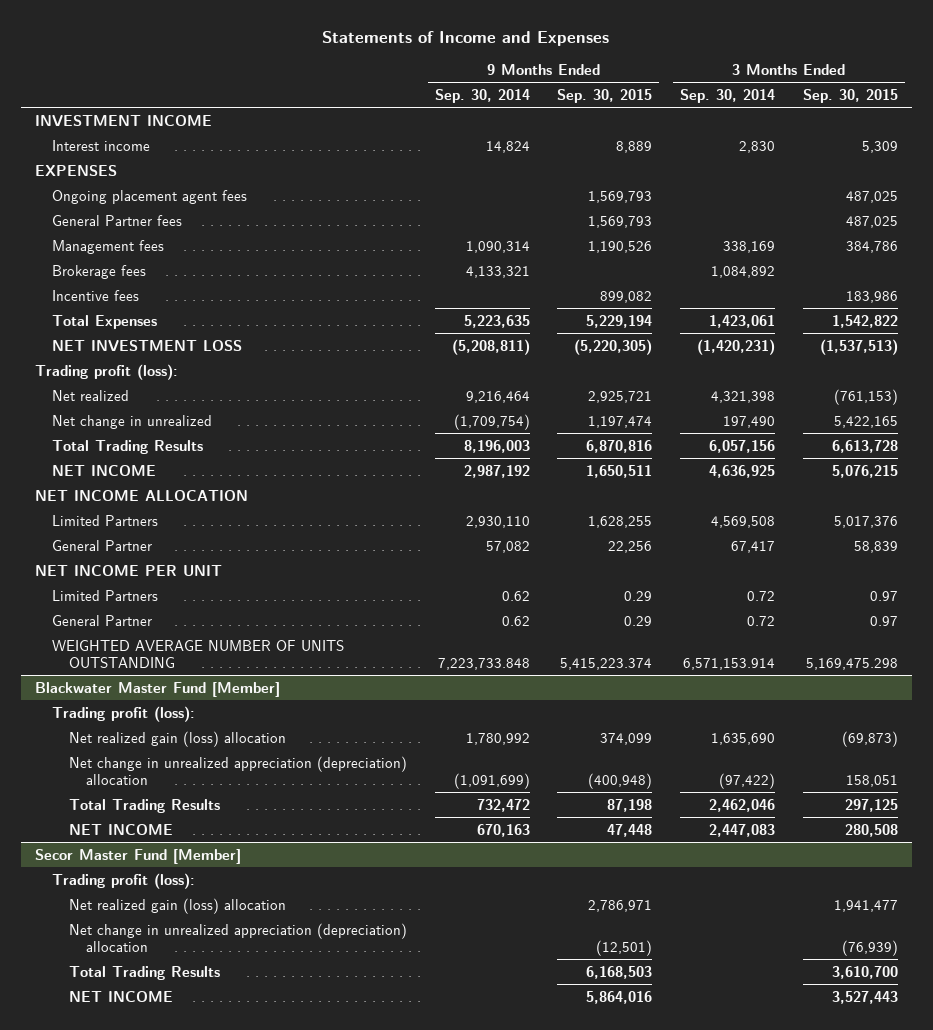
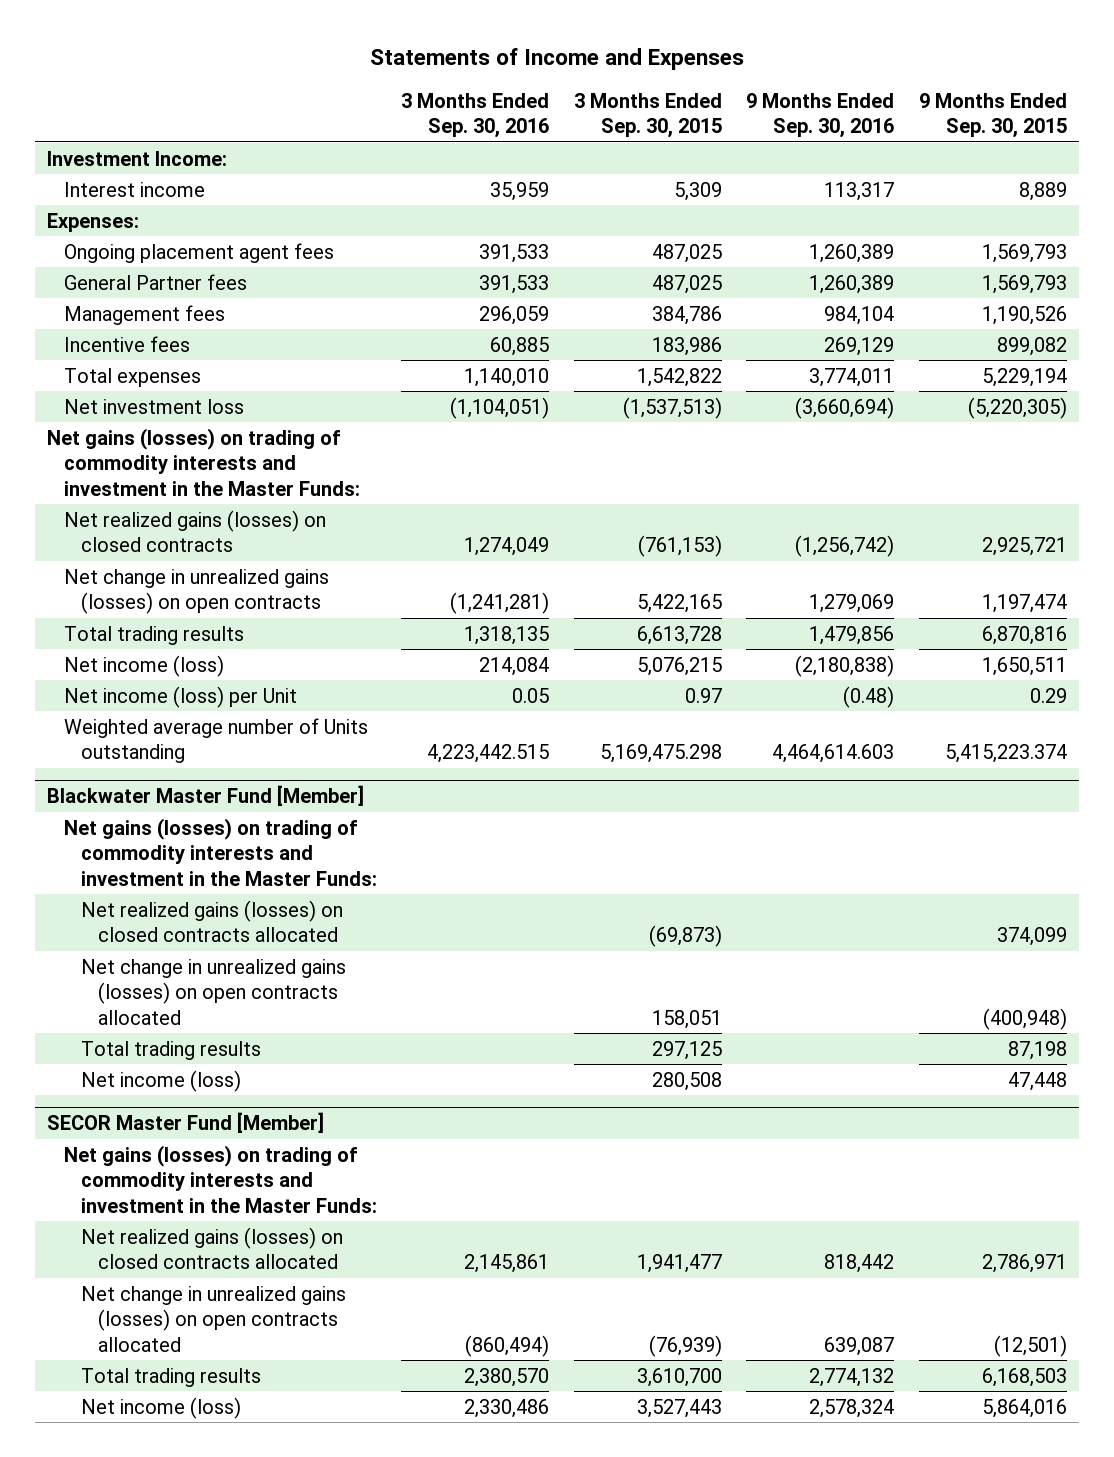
- | 9 Months Ended Sep. 30, 2014 | 9 Months Ended Sep. 30, 2015 | 3 Months Ended Sep. 30, 2014 | 3 Months Ended Sep. 30, 2015
+ | 3 Months Ended Sep. 30, 2016 | 3 Months Ended Sep. 30, 2015 | 9 Months Ended Sep. 30, 2016 | 9 Months Ended Sep. 30, 2015
- INVESTMENT INCOME
+ Investment Income:
- EXPENSES
+ Expenses:
- Brokerage fees | 4,133,321 | | 1,084,892 |
- Total Expenses | 5,223,635 | 5,229,194 | 1,423,061 | 1,542,822
- NET INVESTMENT LOSS | (5,208,811) | (5,220,305) | (1,420,231) | (1,537,513)
- Trading profit (loss):
- Net realized | 9,216,464 | 2,925,721 | 4,321,398 | (761,153)
- Net change in unrealized | (1,709,754) | 1,197,474 | 197,490 | 5,422,165
- Total Trading Results | 8,196,003 | 6,870,816 | 6,057,156 | 6,613,728
- NET INCOME | 2,987,192 | 1,650,511 | 4,636,925 | 5,076,215
- NET INCOME ALLOCATION
- Limited Partners | 2,930,110 | 1,628,255 | 4,569,508 | 5,017,376
- General Partner | 57,082 | 22,256 | 67,417 | 58,839
- NET INCOME PER UNIT
- Limited Partners | 0.62 | 0.29 | 0.72 | 0.97
- General Partner | 0.62 | 0.29 | 0.72 | 0.97
- WEIGHTED AVERAGE NUMBER OF UNITS OUTSTANDING | 7,223,733.848 | 5,415,223.374 | 6,571,153.914 | 5,169,475.298
+ Total expenses | 1,140,010 | 1,542,822 | 3,774,011 | 5,229,194
+ Net investment loss | (1,104,051) | (1,537,513) | (3,660,694) | (5,220,305)
+ Net gains (losses) on trading of commodity interests and investment in the Master Funds:
+ Net realized gains (losses) on closed contracts | 1,274,049 | (761,153) | (1,256,742) | 2,925,721
+ Net change in unrealized gains (losses) on open contracts | (1,241,281) | 5,422,165 | 1,279,069 | 1,197,474
+ Total trading results | 1,318,135 | 6,613,728 | 1,479,856 | 6,870,816
+ Net income (loss) | 214,084 | 5,076,215 | (2,180,838) | 1,650,511
+ Net income (loss) per Unit | 0.05 | 0.97 | (0.48) | 0.29
+ Weighted average number of Units outstanding | 4,223,442.515 | 5,169,475.298 | 4,464,614.603 | 5,415,223.374
@ Blackwater Master Fund [Member]
- Trading profit (loss):
- Net realized gain (loss) allocation | 1,780,992 | 374,099 | 1,635,690 | (69,873)
- Net change in unrealized appreciation (depreciation) allocation | (1,091,699) | (400,948) | (97,422) | 158,051
- Total Trading Results | 732,472 | 87,198 | 2,462,046 | 297,125
- NET INCOME | 670,163 | 47,448 | 2,447,083 | 280,508
- Secor Master Fund [Member]
- Trading profit (loss):
- Net realized gain (loss) allocation | | 2,786,971 | | 1,941,477
- Net change in unrealized appreciation (depreciation) allocation | | (12,501) | | (76,939)
- Total Trading Results | | 6,168,503 | | 3,610,700
- NET INCOME | | 5,864,016 | | 3,527,443
@ Blackwater Master Fund [Member]
+ Net gains (losses) on trading of commodity interests and investment in the Master Funds:
+ Net realized gains (losses) on closed contracts allocated | | (69,873) | | 374,099
+ Net change in unrealized gains (losses) on open contracts allocated | | 158,051 | | (400,948)
+ Total trading results | | 297,125 | | 87,198
+ Net income (loss) | | 280,508 | | 47,448
+ SECOR Master Fund [Member]
+ Net gains (losses) on trading of commodity interests and investment in the Master Funds:
+ Net realized gains (losses) on closed contracts allocated | 2,145,861 | 1,941,477 | 818,442 | 2,786,971
+ Net change in unrealized gains (losses) on open contracts allocated | (860,494) | (76,939) | 639,087 | (12,501)
+ Total trading results | 2,380,570 | 3,610,700 | 2,774,132 | 6,168,503
+ Net income (loss) | 2,330,486 | 3,527,443 | 2,578,324 | 5,864,016

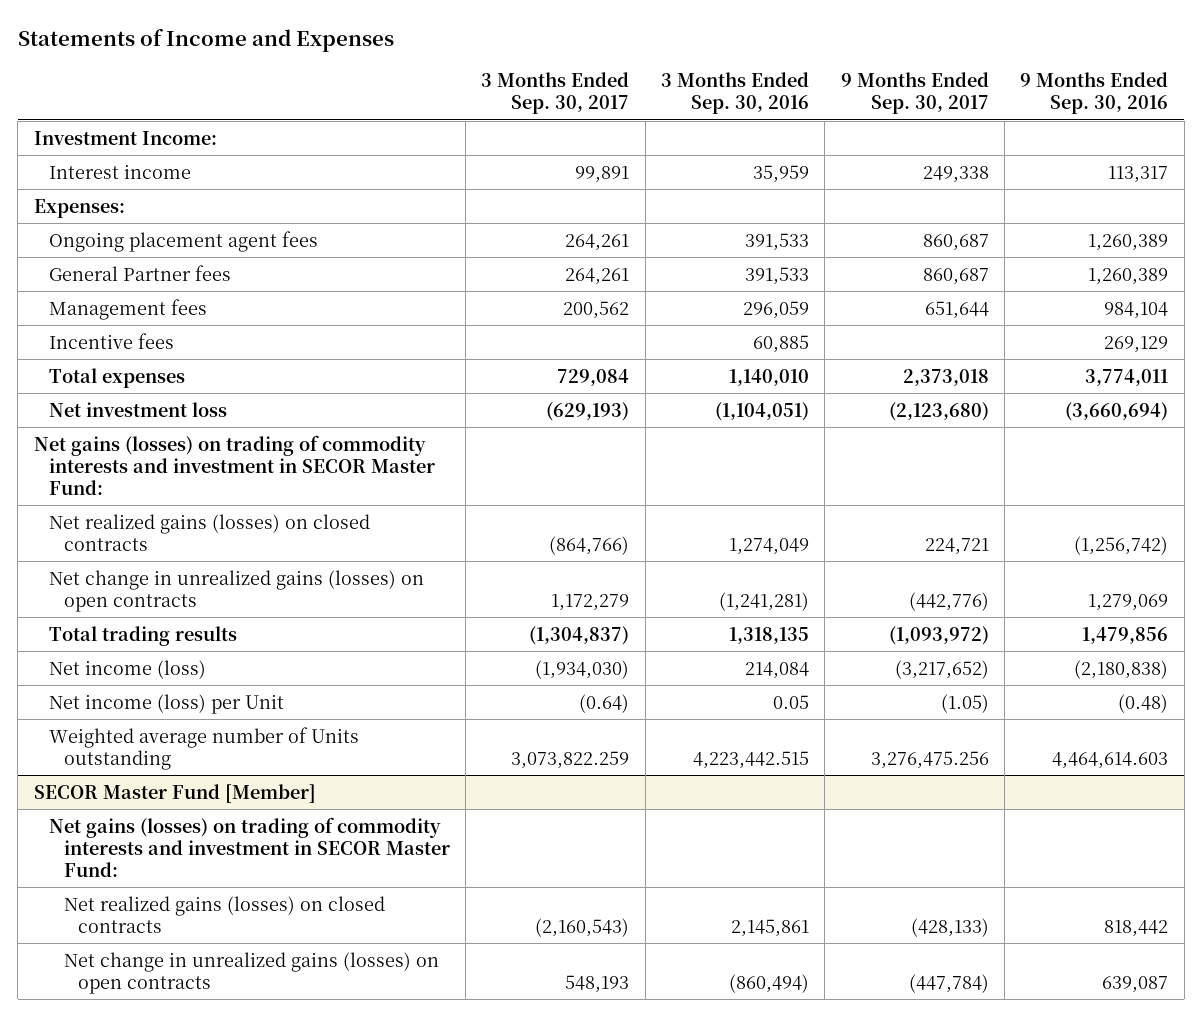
- | 3 Months Ended Sep. 30, 2016 | 3 Months Ended Sep. 30, 2015 | 9 Months Ended Sep. 30, 2016 | 9 Months Ended Sep. 30, 2015
+ | 3 Months Ended Sep. 30, 2017 | 3 Months Ended Sep. 30, 2016 | 9 Months Ended Sep. 30, 2017 | 9 Months Ended Sep. 30, 2016
- Net gains (losses) on trading of commodity interests and investment in the Master Funds:
+ Net gains (losses) on trading of commodity interests and investment in SECOR Master Fund:
- Blackwater Master Fund [Member]
- Net gains (losses) on trading of commodity interests and investment in the Master Funds:
- Net realized gains (losses) on closed contracts allocated | | (69,873) | | 374,099
- Net change in unrealized gains (losses) on open contracts allocated | | 158,051 | | (400,948)
- Total trading results | | 297,125 | | 87,198
- Net income (loss) | | 280,508 | | 47,448
@ SECOR Master Fund [Member]
- Net gains (losses) on trading of commodity interests and investment in the Master Funds:
- Net realized gains (losses) on closed contracts allocated | 2,145,861 | 1,941,477 | 818,442 | 2,786,971
- Net change in unrealized gains (losses) on open contracts allocated | (860,494) | (76,939) | 639,087 | (12,501)
- Total trading results | 2,380,570 | 3,610,700 | 2,774,132 | 6,168,503
- Net income (loss) | 2,330,486 | 3,527,443 | 2,578,324 | 5,864,016
+ Net gains (losses) on trading of commodity interests and investment in SECOR Master Fund:
+ Net realized gains (losses) on closed contracts | (2,160,543) | 2,145,861 | (428,133) | 818,442
+ Net change in unrealized gains (losses) on open contracts | 548,193 | (860,494) | (447,784) | 639,087

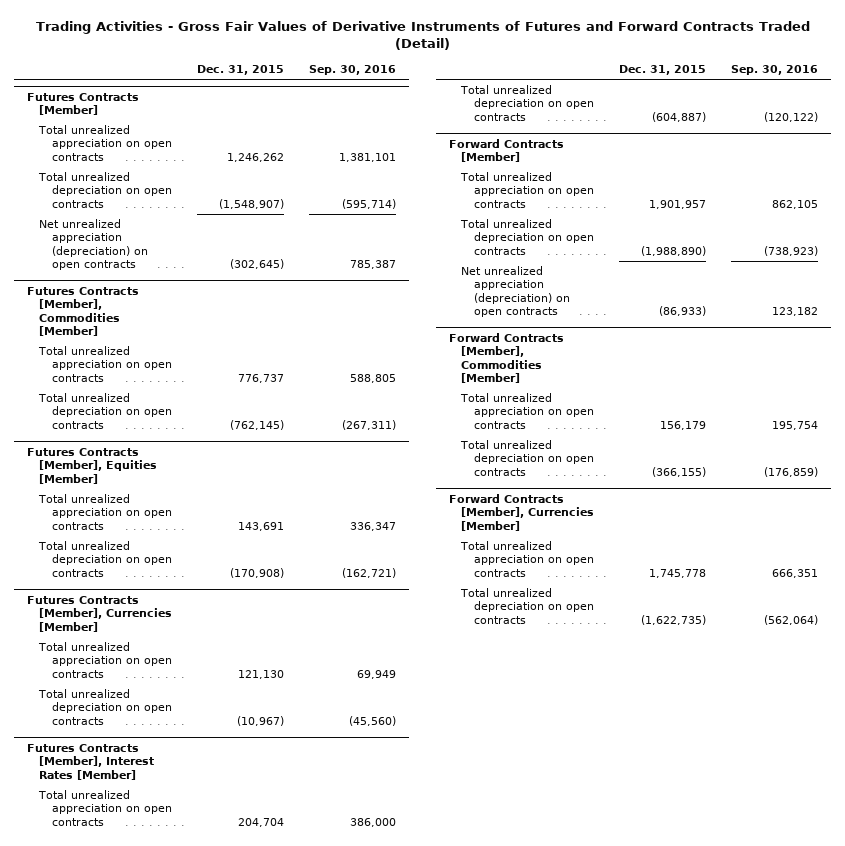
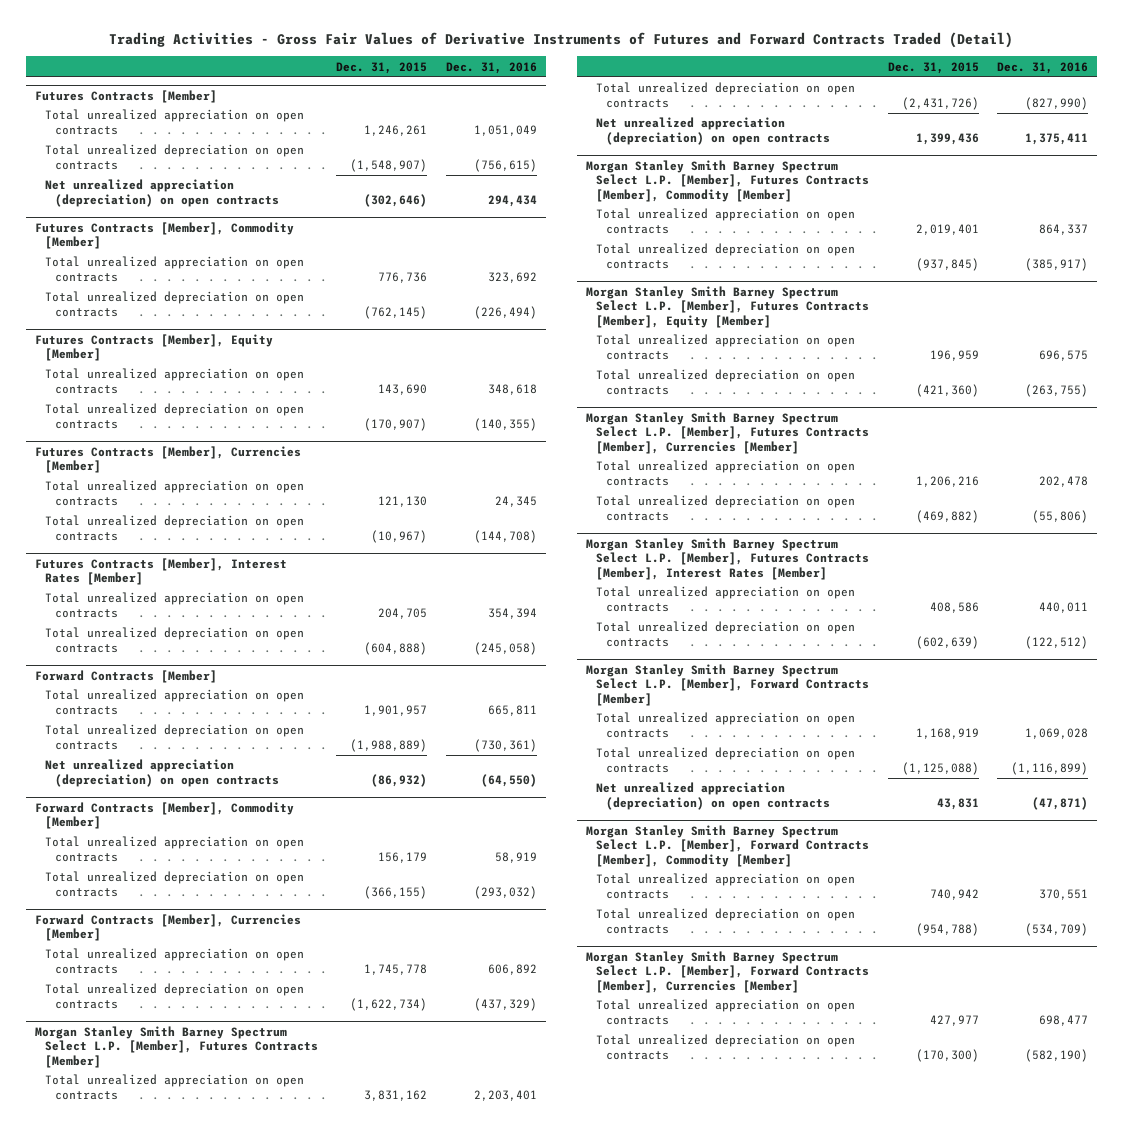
- | Dec. 31, 2015 | Sep. 30, 2016
+ | Dec. 31, 2015 | Dec. 31, 2016
@ Futures Contracts [Member]
- Total unrealized appreciation on open contracts | 1,246,262 | 1,381,101
+ Total unrealized appreciation on open contracts | 1,246,261 | 1,051,049
- Net unrealized appreciation (depreciation) on open contracts | (302,645) | 785,387
- Futures Contracts [Member], Commodities [Member]
- Total unrealized appreciation on open contracts | 776,737 | 588,805
@ Futures Contracts [Member]
+ Net unrealized appreciation (depreciation) on open contracts | (302,646) | 294,434
+ Futures Contracts [Member], Commodity [Member]
+ Total unrealized appreciation on open contracts | 776,736 | 323,692
- Futures Contracts [Member], Equities [Member]
- Total unrealized appreciation on open contracts | 143,691 | 336,347
- Total unrealized depreciation on open contracts | (170,908) | (162,721)
+ Futures Contracts [Member], Equity [Member]
+ Total unrealized appreciation on open contracts | 143,690 | 348,618
+ Total unrealized depreciation on open contracts | (170,907) | (140,355)
@ Futures Contracts [Member], Interest Rates [Member]
- Total unrealized appreciation on open contracts | 204,704 | 386,000
- Total unrealized depreciation on open contracts | (604,887) | (120,122)
+ Total unrealized appreciation on open contracts | 204,705 | 354,394
+ Total unrealized depreciation on open contracts | (604,888) | (245,058)
@ Forward Contracts [Member]
- Total unrealized depreciation on open contracts | (1,988,890) | (738,923)
- Net unrealized appreciation (depreciation) on open contracts | (86,933) | 123,182
- Forward Contracts [Member], Commodities [Member]
@ Forward Contracts [Member]
+ Total unrealized depreciation on open contracts | (1,988,889) | (730,361)
+ Net unrealized appreciation (depreciation) on open contracts | (86,932) | (64,550)
+ Forward Contracts [Member], Commodity [Member]
@ Forward Contracts [Member], Currencies [Member]
- Total unrealized depreciation on open contracts | (1,622,735) | (562,064)
+ Total unrealized depreciation on open contracts | (1,622,734) | (437,329)
+ Morgan Stanley Smith Barney Spectrum Select L.P. [Member], Futures Contracts [Member]
+ Total unrealized appreciation on open contracts | 3,831,162 | 2,203,401
+ Total unrealized depreciation on open contracts | (2,431,726) | (827,990)
+ Net unrealized appreciation (depreciation) on open contracts | 1,399,436 | 1,375,411
+ Morgan Stanley Smith Barney Spectrum Select L.P. [Member], Futures Contracts [Member], Commodity [Member]
+ Total unrealized appreciation on open contracts | 2,019,401 | 864,337
+ Total unrealized depreciation on open contracts | (937,845) | (385,917)
+ Morgan Stanley Smith Barney Spectrum Select L.P. [Member], Futures Contracts [Member], Equity [Member]
+ Total unrealized appreciation on open contracts | 196,959 | 696,575
+ Total unrealized depreciation on open contracts | (421,360) | (263,755)
+ Morgan Stanley Smith Barney Spectrum Select L.P. [Member], Futures Contracts [Member], Currencies [Member]
+ Total unrealized appreciation on open contracts | 1,206,216 | 202,478
+ Total unrealized depreciation on open contracts | (469,882) | (55,806)
+ Morgan Stanley Smith Barney Spectrum Select L.P. [Member], Futures Contracts [Member], Interest Rates [Member]
+ Total unrealized appreciation on open contracts | 408,586 | 440,011
+ Total unrealized depreciation on open contracts | (602,639) | (122,512)
+ Morgan Stanley Smith Barney Spectrum Select L.P. [Member], Forward Contracts [Member]
+ Total unrealized appreciation on open contracts | 1,168,919 | 1,069,028
+ Total unrealized depreciation on open contracts | (1,125,088) | (1,116,899)
+ Net unrealized appreciation (depreciation) on open contracts | 43,831 | (47,871)
+ Morgan Stanley Smith Barney Spectrum Select L.P. [Member], Forward Contracts [Member], Commodity [Member]
+ Total unrealized appreciation on open contracts | 740,942 | 370,551
+ Total unrealized depreciation on open contracts | (954,788) | (534,709)
+ Morgan Stanley Smith Barney Spectrum Select L.P. [Member], Forward Contracts [Member], Currencies [Member]
+ Total unrealized appreciation on open contracts | 427,977 | 698,477
+ Total unrealized depreciation on open contracts | (170,300) | (582,190)

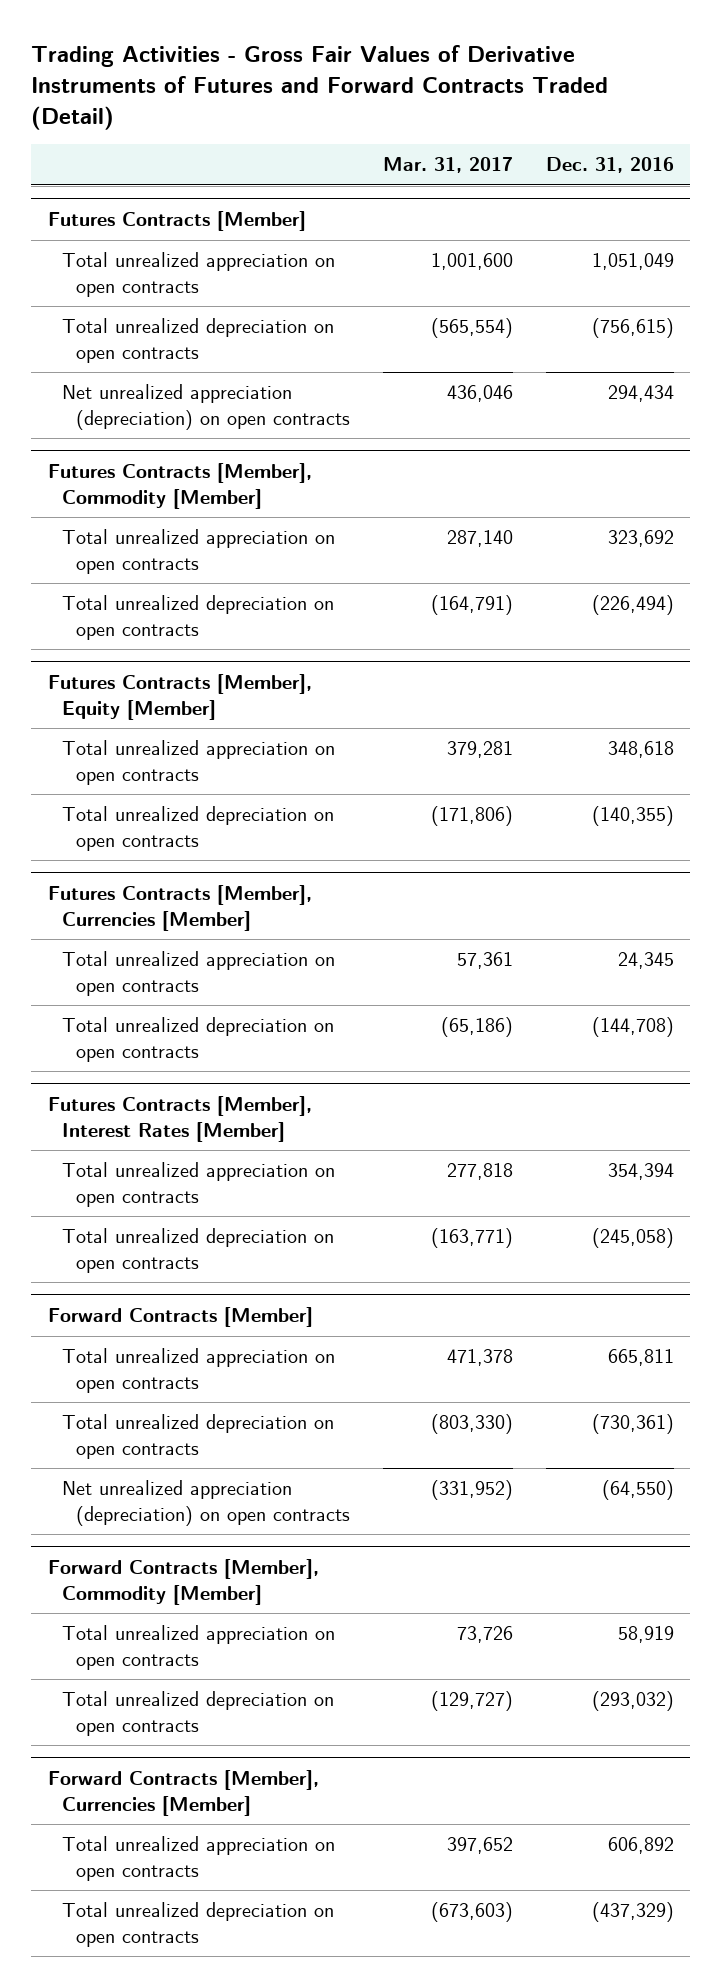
- | Dec. 31, 2015 | Dec. 31, 2016
+ | Mar. 31, 2017 | Dec. 31, 2016
- Morgan Stanley Smith Barney Spectrum Select L.P. [Member], Futures Contracts [Member]
- Total unrealized appreciation on open contracts | 3,831,162 | 2,203,401
- Total unrealized depreciation on open contracts | (2,431,726) | (827,990)
- Net unrealized appreciation (depreciation) on open contracts | 1,399,436 | 1,375,411
- Morgan Stanley Smith Barney Spectrum Select L.P. [Member], Futures Contracts [Member], Commodity [Member]
- Total unrealized appreciation on open contracts | 2,019,401 | 864,337
- Total unrealized depreciation on open contracts | (937,845) | (385,917)
- Morgan Stanley Smith Barney Spectrum Select L.P. [Member], Futures Contracts [Member], Equity [Member]
- Total unrealized appreciation on open contracts | 196,959 | 696,575
- Total unrealized depreciation on open contracts | (421,360) | (263,755)
- Morgan Stanley Smith Barney Spectrum Select L.P. [Member], Futures Contracts [Member], Currencies [Member]
- Total unrealized appreciation on open contracts | 1,206,216 | 202,478
- Total unrealized depreciation on open contracts | (469,882) | (55,806)
- Morgan Stanley Smith Barney Spectrum Select L.P. [Member], Futures Contracts [Member], Interest Rates [Member]
- Total unrealized appreciation on open contracts | 408,586 | 440,011
- Total unrealized depreciation on open contracts | (602,639) | (122,512)
- Morgan Stanley Smith Barney Spectrum Select L.P. [Member], Forward Contracts [Member]
- Total unrealized appreciation on open contracts | 1,168,919 | 1,069,028
- Total unrealized depreciation on open contracts | (1,125,088) | (1,116,899)
- Net unrealized appreciation (depreciation) on open contracts | 43,831 | (47,871)
- Morgan Stanley Smith Barney Spectrum Select L.P. [Member], Forward Contracts [Member], Commodity [Member]
- Total unrealized appreciation on open contracts | 740,942 | 370,551
- Total unrealized depreciation on open contracts | (954,788) | (534,709)
- Morgan Stanley Smith Barney Spectrum Select L.P. [Member], Forward Contracts [Member], Currencies [Member]
- Total unrealized appreciation on open contracts | 427,977 | 698,477
- Total unrealized depreciation on open contracts | (170,300) | (582,190)

